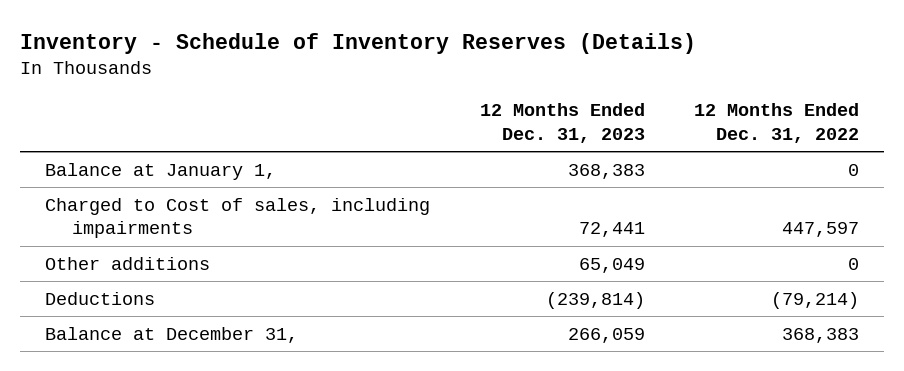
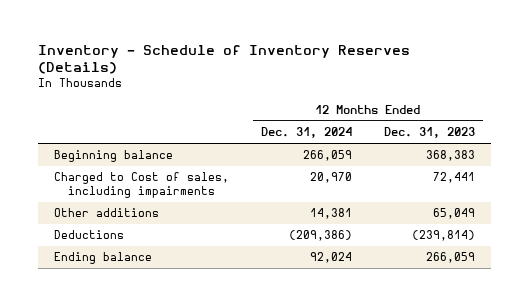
- | 12 Months Ended Dec. 31, 2023 | 12 Months Ended Dec. 31, 2022
+ | 12 Months Ended Dec. 31, 2024 | 12 Months Ended Dec. 31, 2023
- Balance at January 1, | 368,383 | 0
+ Beginning balance | 266,059 | 368,383
- Balance at December 31, | 266,059 | 368,383
+ Ending balance | 92,024 | 266,059

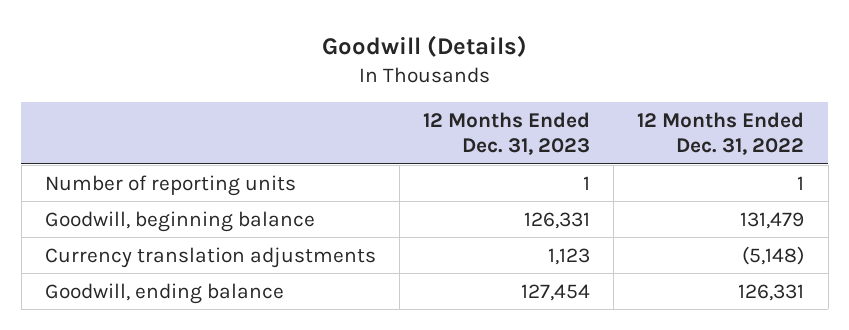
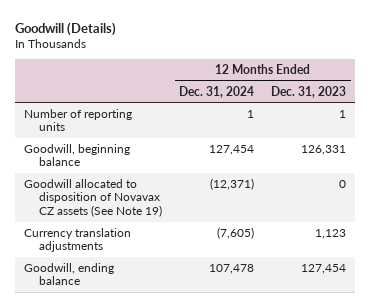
- | 12 Months Ended Dec. 31, 2023 | 12 Months Ended Dec. 31, 2022
+ | 12 Months Ended Dec. 31, 2024 | 12 Months Ended Dec. 31, 2023
+ Goodwill allocated to disposition of Novavax CZ assets (See Note 19) | (12,371) | 0

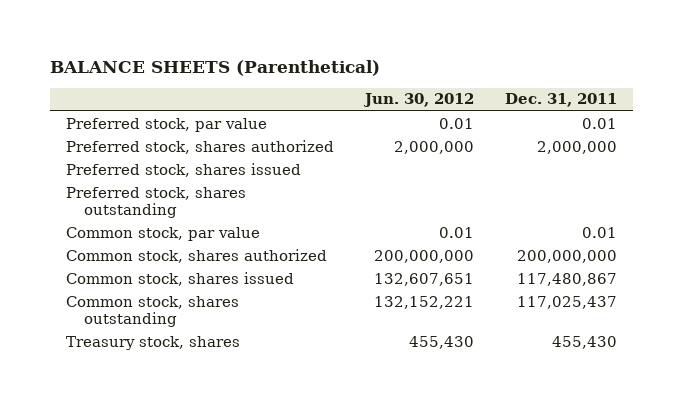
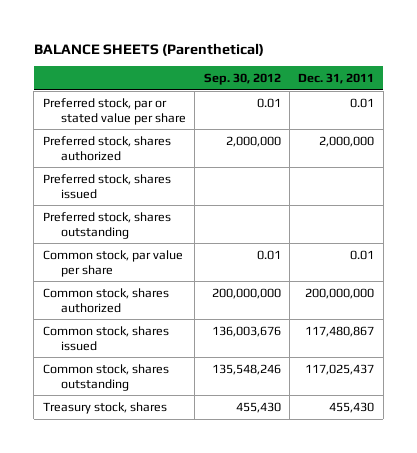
- | Jun. 30, 2012 | Dec. 31, 2011
+ | Sep. 30, 2012 | Dec. 31, 2011
- Preferred stock, par value | 0.01 | 0.01
+ Preferred stock, par or stated value per share | 0.01 | 0.01
- Common stock, par value | 0.01 | 0.01
+ Common stock, par value per share | 0.01 | 0.01

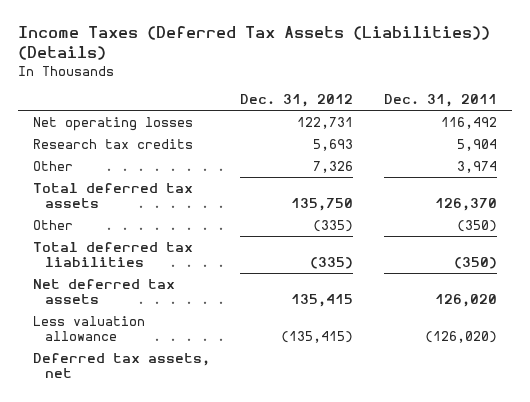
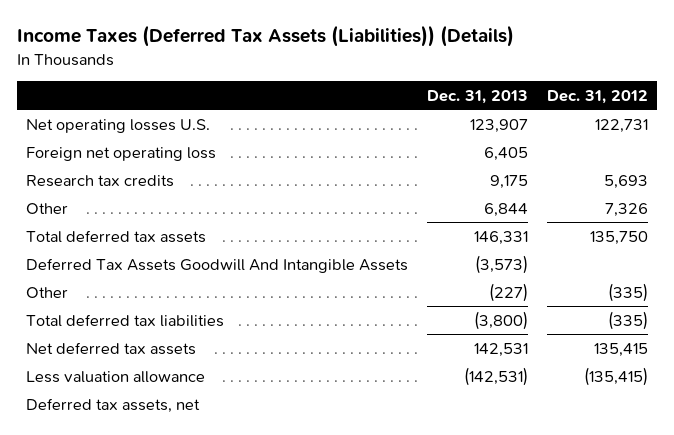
- | Dec. 31, 2012 | Dec. 31, 2011
+ | Dec. 31, 2013 | Dec. 31, 2012
- Net operating losses | 122,731 | 116,492
+ Net operating losses U.S. | 123,907 | 122,731
+ Foreign net operating loss | 6,405 |
+ Deferred Tax Assets Goodwill And Intangible Assets | (3,573) |

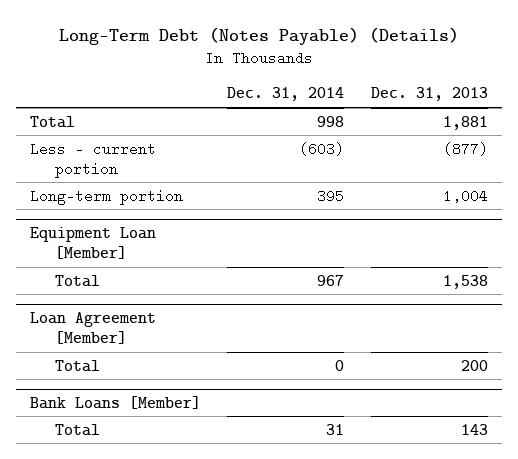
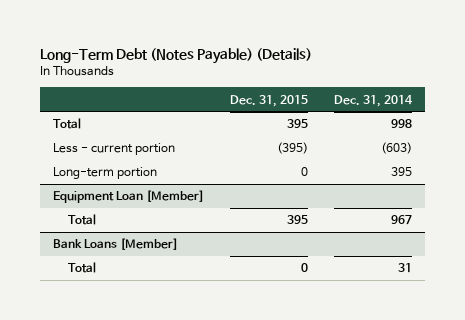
- | Dec. 31, 2014 | Dec. 31, 2013
+ | Dec. 31, 2015 | Dec. 31, 2014
- Loan Agreement [Member]
- Total | 0 | 200

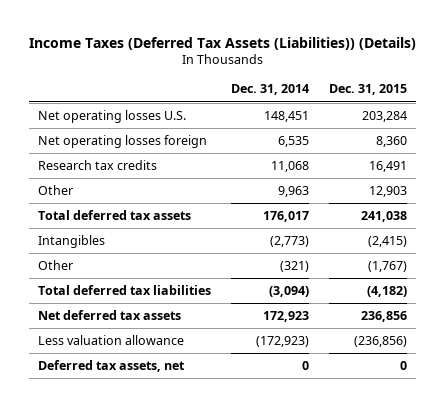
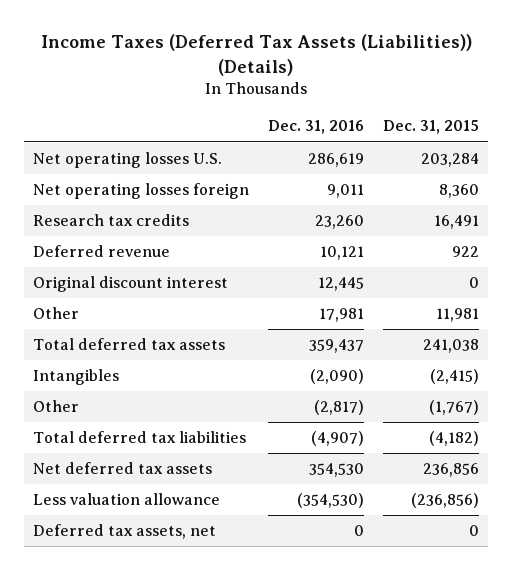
- | Dec. 31, 2014 | Dec. 31, 2015
+ | Dec. 31, 2016 | Dec. 31, 2015
- Other | 9,963 | 12,903
+ Deferred revenue | 10,121 | 922
+ Original discount interest | 12,445 | 0
+ Other | 17,981 | 11,981

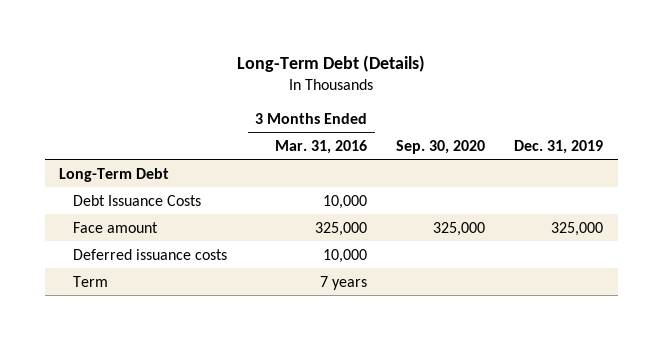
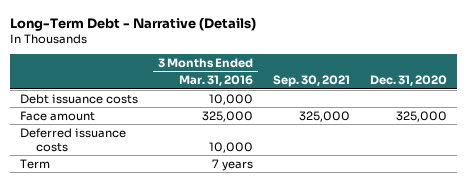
- Long-Term Debt (Details)
+ Long-Term Debt - Narrative (Details)
- | 3 Months Ended Mar. 31, 2016 | Sep. 30, 2020 | Dec. 31, 2019
+ | 3 Months Ended Mar. 31, 2016 | Sep. 30, 2021 | Dec. 31, 2020
- Long-Term Debt
- Debt Issuance Costs | 10,000 | |
+ Debt issuance costs | 10,000 | |

